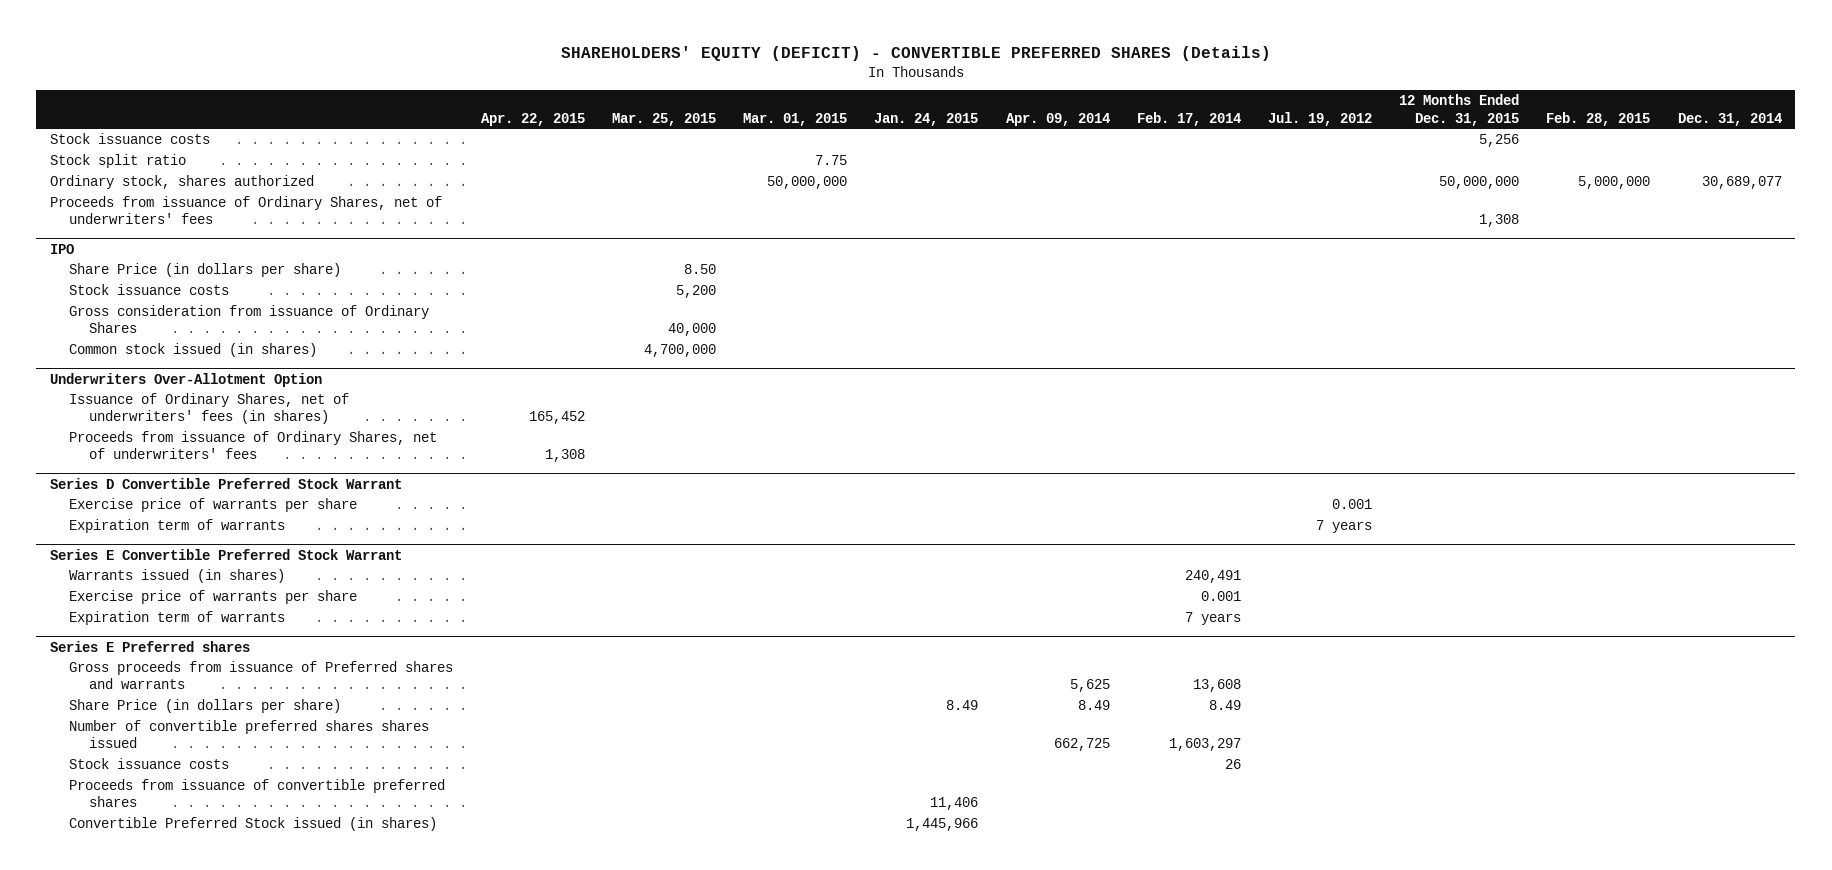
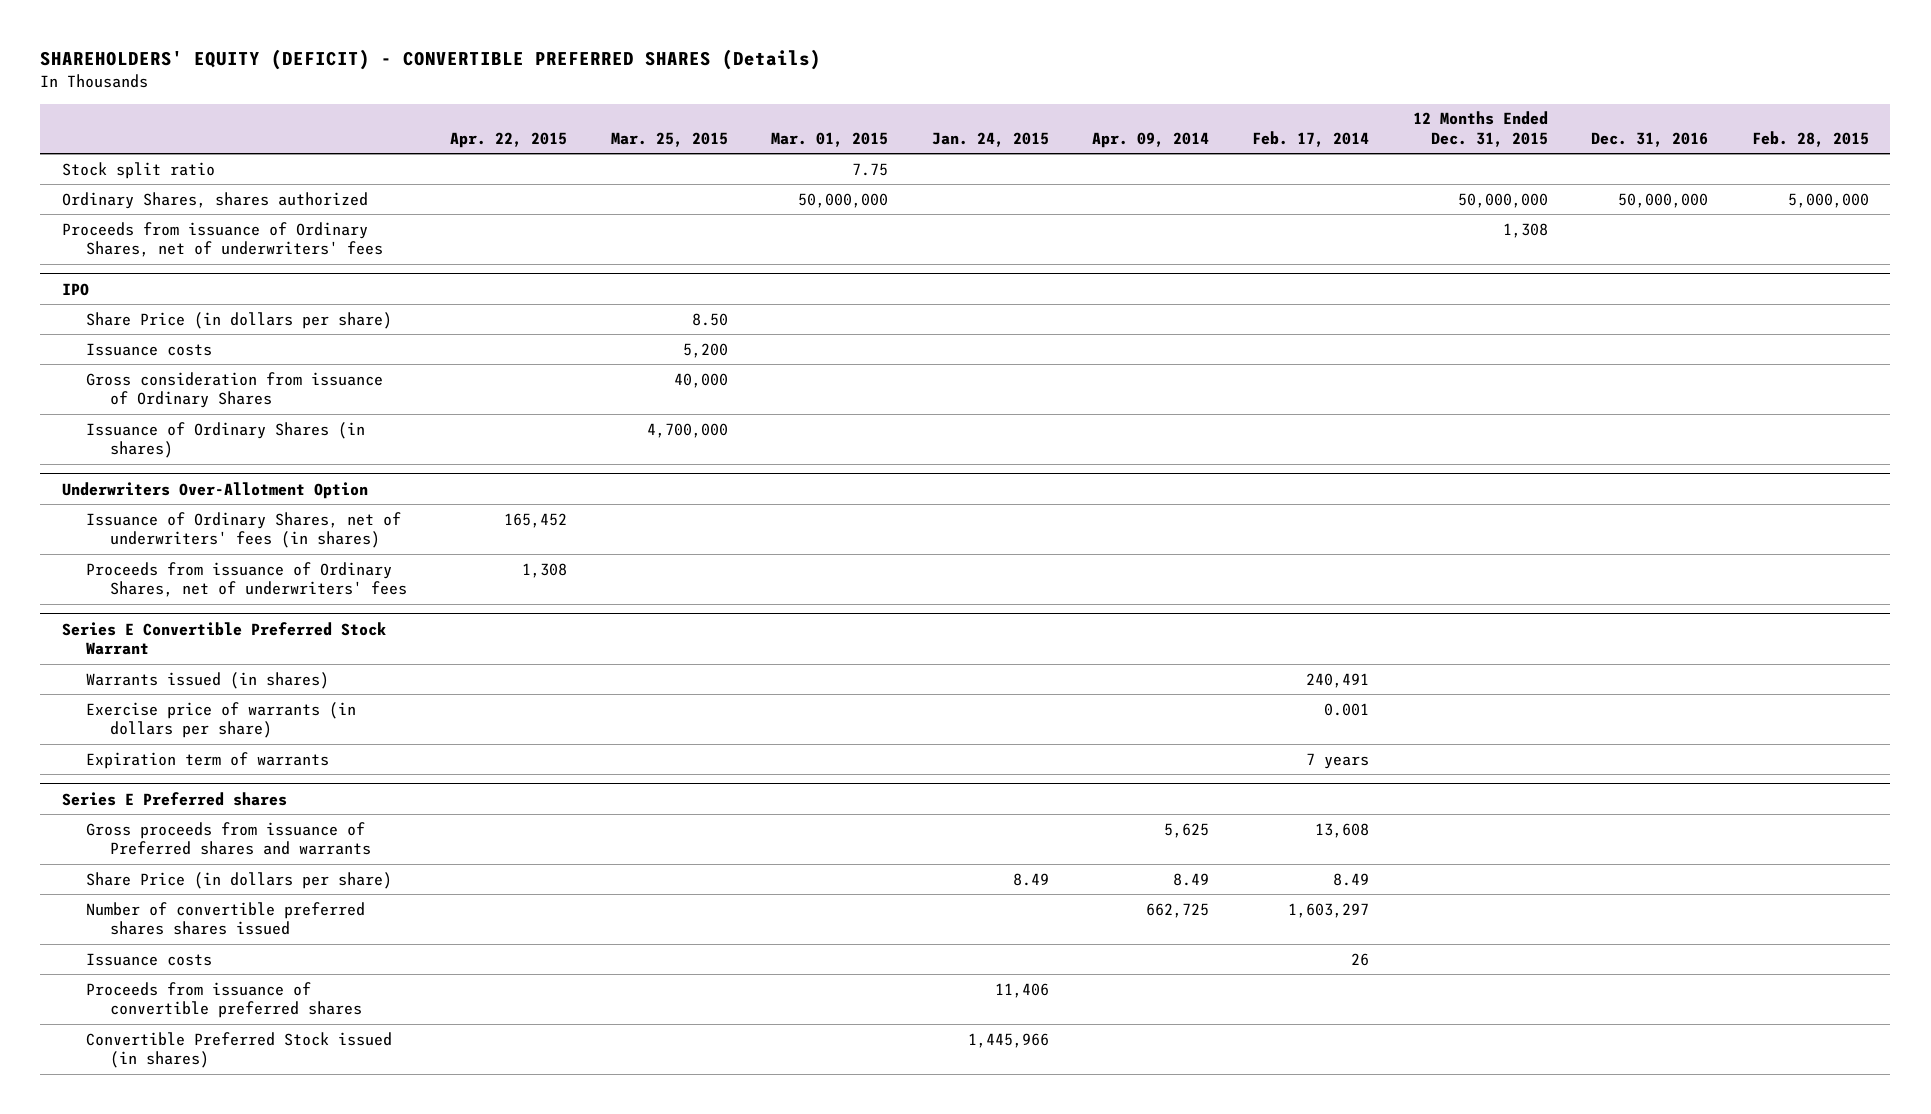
- | Apr. 22, 2015 | Mar. 25, 2015 | Mar. 01, 2015 | Jan. 24, 2015 | Apr. 09, 2014 | Feb. 17, 2014 | Jul. 19, 2012 | 12 Months Ended Dec. 31, 2015 | Feb. 28, 2015 | Dec. 31, 2014
+ | Apr. 22, 2015 | Mar. 25, 2015 | Mar. 01, 2015 | Jan. 24, 2015 | Apr. 09, 2014 | Feb. 17, 2014 | 12 Months Ended Dec. 31, 2015 | Dec. 31, 2016 | Feb. 28, 2015
- Stock issuance costs | | | | | | | | 5,256 | |
- Ordinary stock, shares authorized | | | 50,000,000 | | | | | 50,000,000 | 5,000,000 | 30,689,077
+ Ordinary Shares, shares authorized | | | 50,000,000 | | | | 50,000,000 | 50,000,000 | 5,000,000
@ IPO
- Stock issuance costs | | 5,200 | | | | | | | |
+ Issuance costs | | 5,200 | | | | | | |
- Common stock issued (in shares) | | 4,700,000 | | | | | | | |
+ Issuance of Ordinary Shares (in shares) | | 4,700,000 | | | | | | |
- Series D Convertible Preferred Stock Warrant
- Exercise price of warrants per share | | | | | | | 0.001 | | |
- Expiration term of warrants | | | | | | | 7 years | | |
@ Series E Convertible Preferred Stock Warrant
- Exercise price of warrants per share | | | | | | 0.001 | | | |
+ Exercise price of warrants (in dollars per share) | | | | | | 0.001 | | |
@ Series E Preferred shares
- Stock issuance costs | | | | | | 26 | | | |
+ Issuance costs | | | | | | 26 | | |

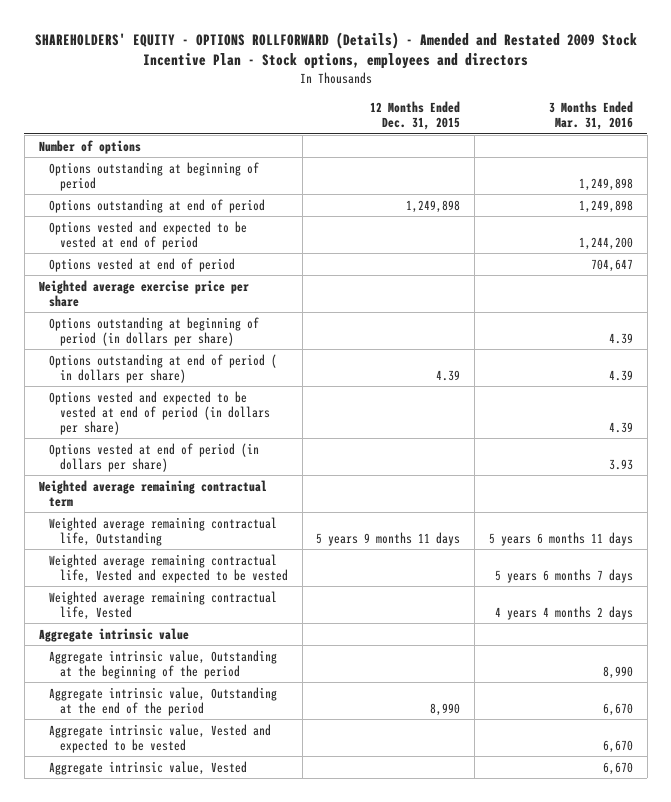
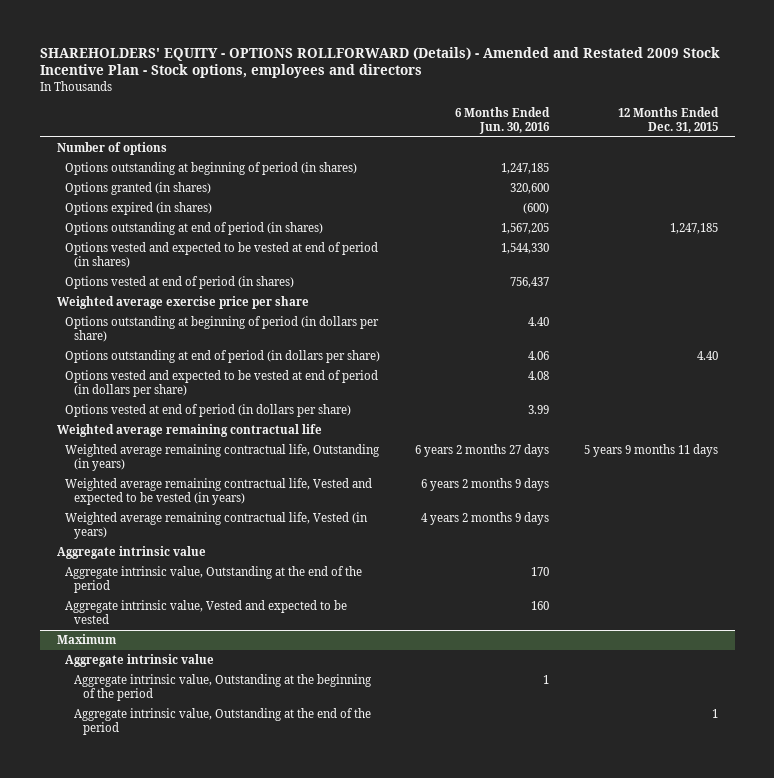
- | 12 Months Ended Dec. 31, 2015 | 3 Months Ended Mar. 31, 2016
+ | 6 Months Ended Jun. 30, 2016 | 12 Months Ended Dec. 31, 2015
- Options outstanding at beginning of period | | 1,249,898
- Options outstanding at end of period | 1,249,898 | 1,249,898
- Options vested and expected to be vested at end of period | | 1,244,200
- Options vested at end of period | | 704,647
+ Options outstanding at beginning of period (in shares) | 1,247,185 |
+ Options granted (in shares) | 320,600 |
+ Options expired (in shares) | (600) |
+ Options outstanding at end of period (in shares) | 1,567,205 | 1,247,185
+ Options vested and expected to be vested at end of period (in shares) | 1,544,330 |
+ Options vested at end of period (in shares) | 756,437 |
- Options outstanding at end of period ( in dollars per share) | 4.39 | 4.39
+ Options outstanding at end of period (in dollars per share) | 4.06 | 4.40
- Weighted average remaining contractual term
- Weighted average remaining contractual life, Outstanding | 5 years 9 months 11 days | 5 years 6 months 11 days
- Weighted average remaining contractual life, Vested and expected to be vested | | 5 years 6 months 7 days
- Weighted average remaining contractual life, Vested | | 4 years 4 months 2 days
+ Weighted average remaining contractual life
+ Weighted average remaining contractual life, Outstanding (in years) | 6 years 2 months 27 days | 5 years 9 months 11 days
+ Weighted average remaining contractual life, Vested and expected to be vested (in years) | 6 years 2 months 9 days |
+ Weighted average remaining contractual life, Vested (in years) | 4 years 2 months 9 days |
- Aggregate intrinsic value, Outstanding at the beginning of the period | | 8,990
- Aggregate intrinsic value, Outstanding at the end of the period | 8,990 | 6,670
+ Aggregate intrinsic value, Outstanding at the end of the period | 170 |
- Aggregate intrinsic value, Vested | | 6,670
+ Maximum
+ Aggregate intrinsic value
+ Aggregate intrinsic value, Outstanding at the beginning of the period | 1 |
+ Aggregate intrinsic value, Outstanding at the end of the period | | 1

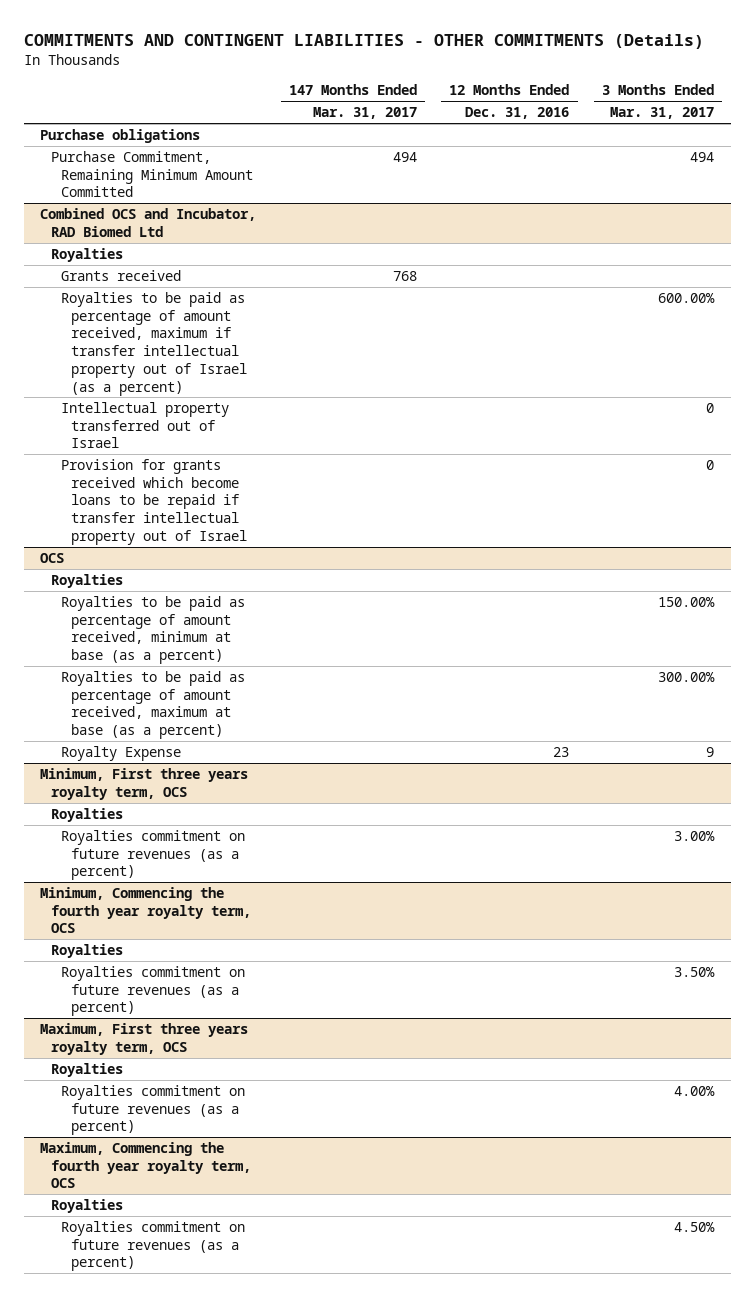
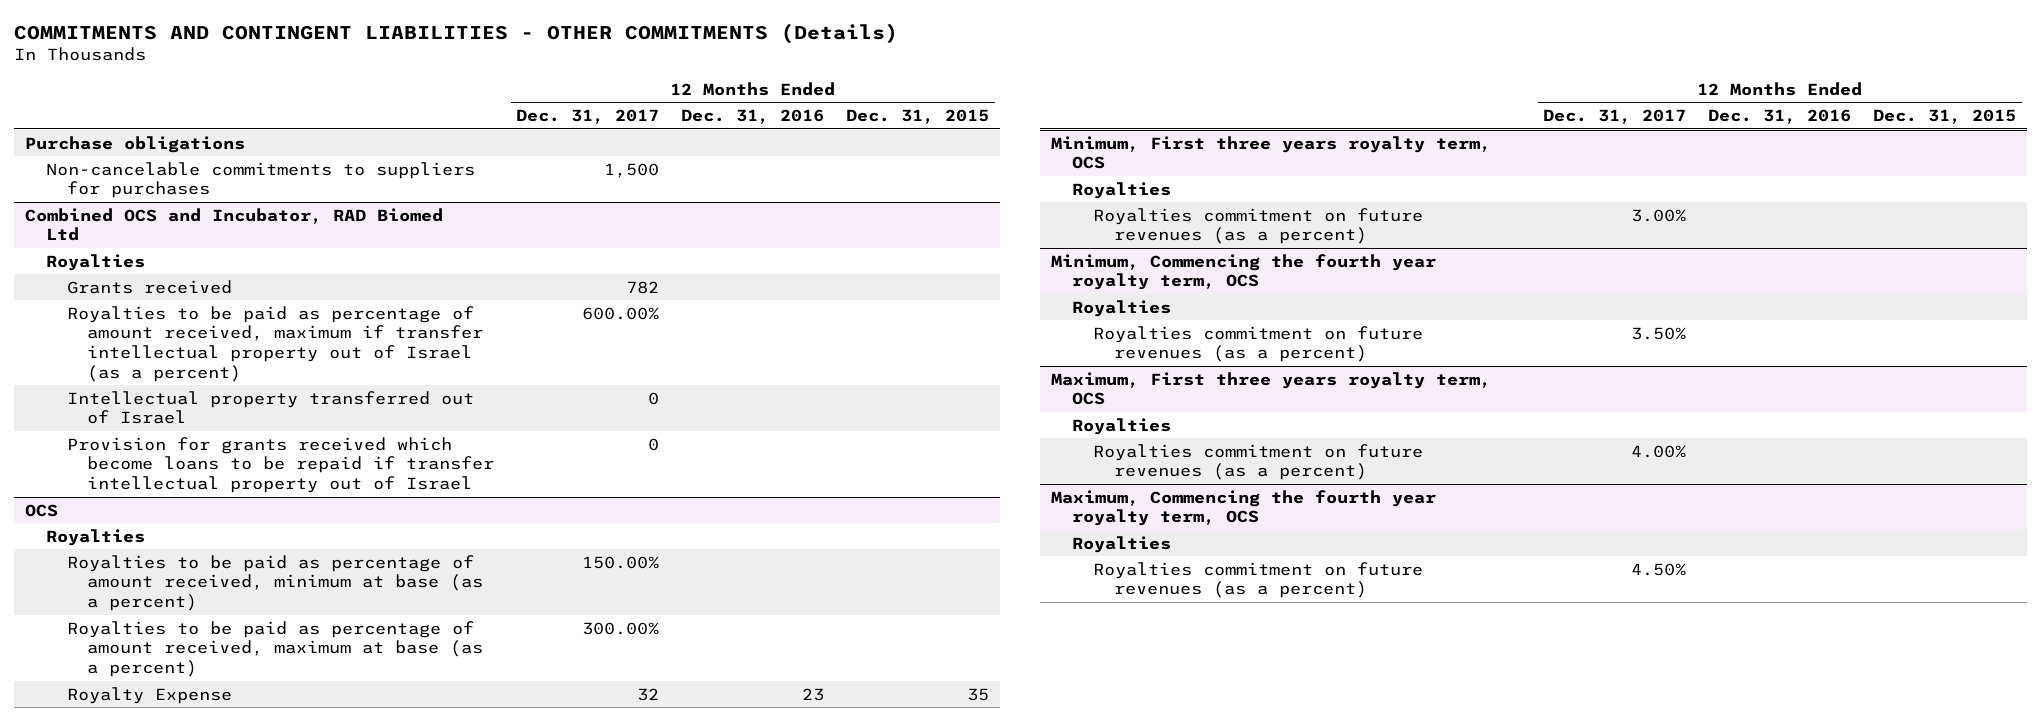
- | 147 Months Ended Mar. 31, 2017 | 12 Months Ended Dec. 31, 2016 | 3 Months Ended Mar. 31, 2017
+ | 12 Months Ended Dec. 31, 2017 | 12 Months Ended Dec. 31, 2016 | 12 Months Ended Dec. 31, 2015
- Purchase Commitment, Remaining Minimum Amount Committed | 494 | | 494
+ Non-cancelable commitments to suppliers for purchases | 1,500 | |

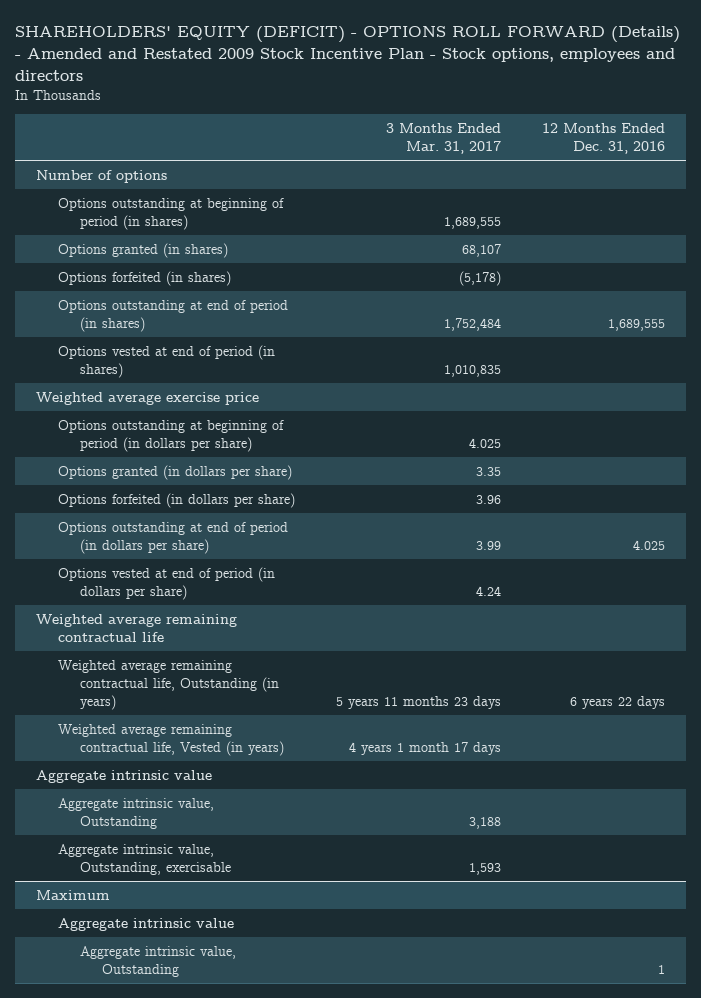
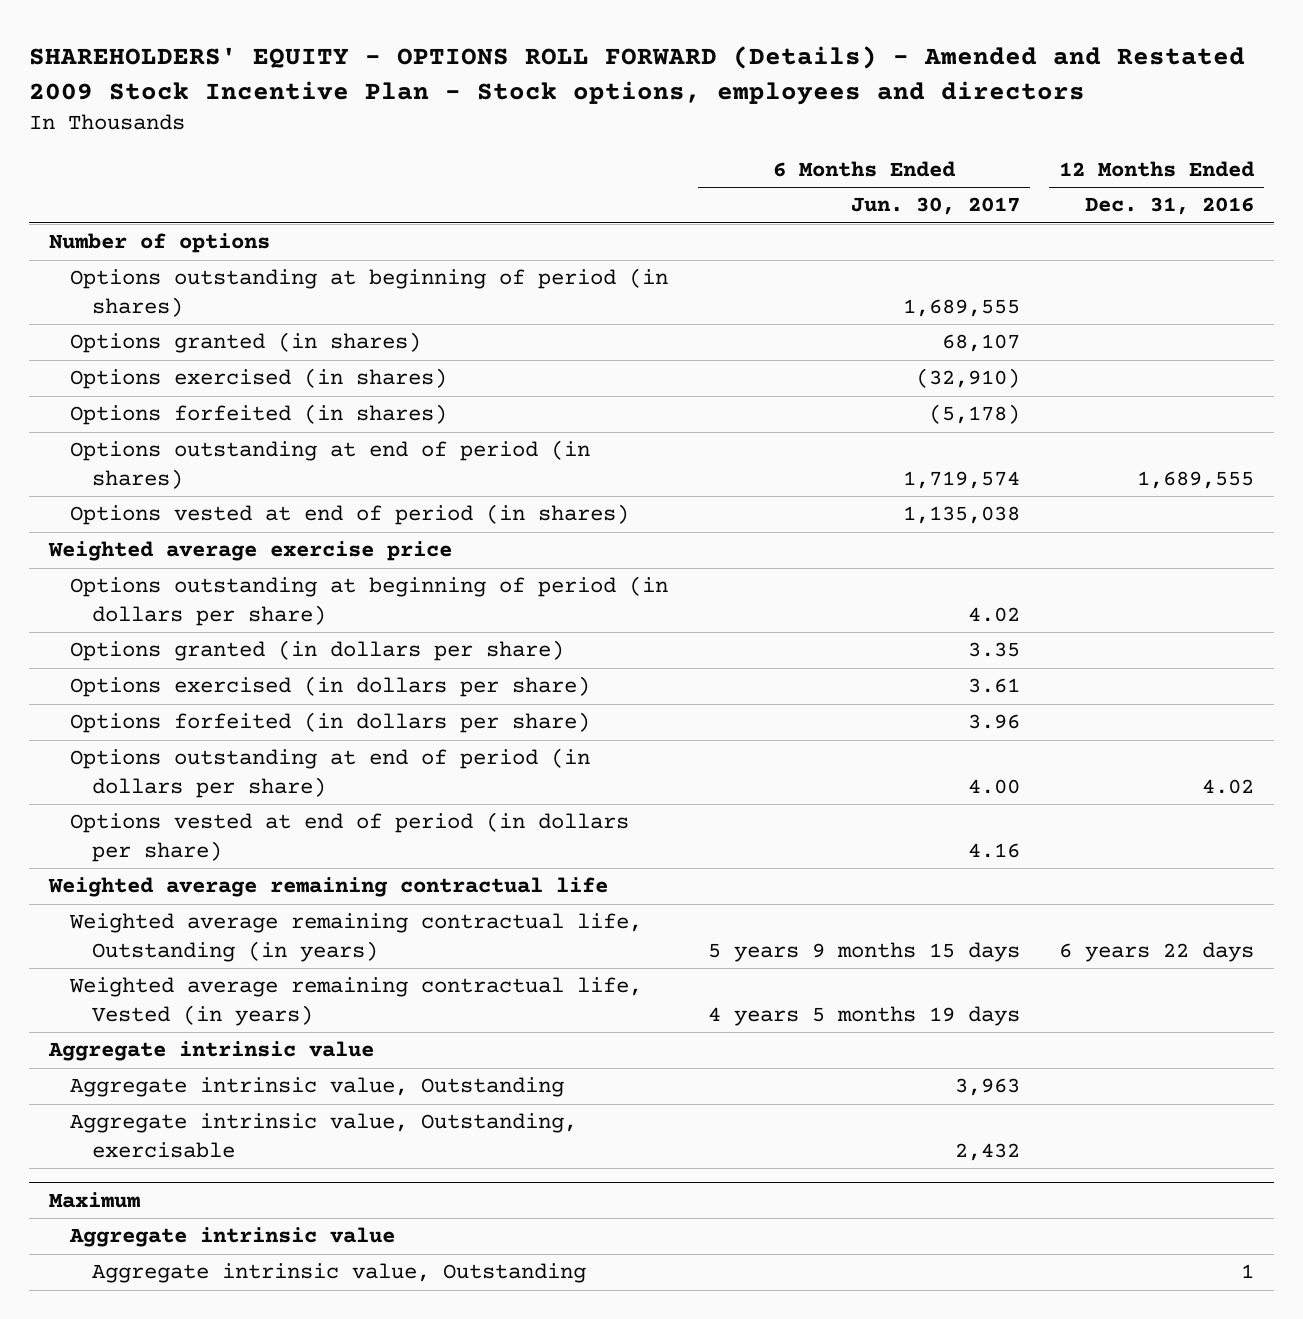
- SHAREHOLDERS' EQUITY (DEFICIT) - OPTIONS ROLL FORWARD (Details) - Amended and Restated 2009 Stock Incentive Plan - Stock options, employees and directors
+ SHAREHOLDERS' EQUITY - OPTIONS ROLL FORWARD (Details) - Amended and Restated 2009 Stock Incentive Plan - Stock options, employees and directors
- | 3 Months Ended Mar. 31, 2017 | 12 Months Ended Dec. 31, 2016
+ | 6 Months Ended Jun. 30, 2017 | 12 Months Ended Dec. 31, 2016
+ Options exercised (in shares) | (32,910) |
+ Options exercised (in dollars per share) | 3.61 |
- Options outstanding at end of period (in dollars per share) | 3.99 | 4.025
+ Options outstanding at end of period (in dollars per share) | 4.00 | 4.02

